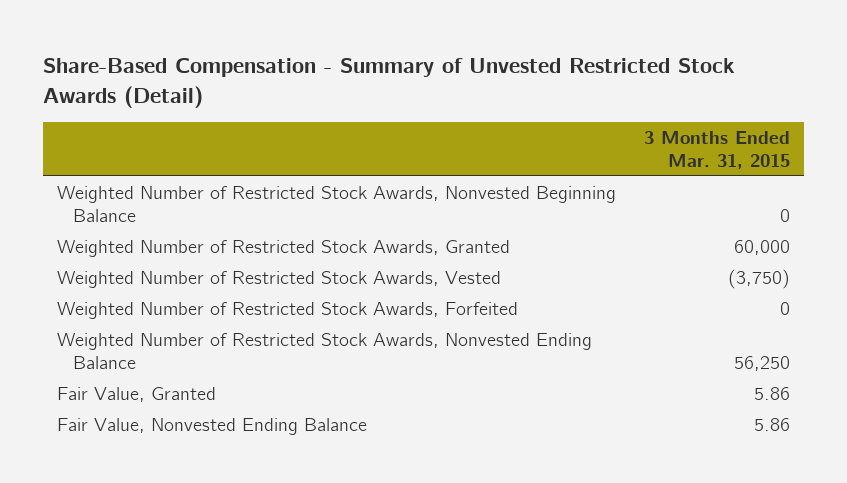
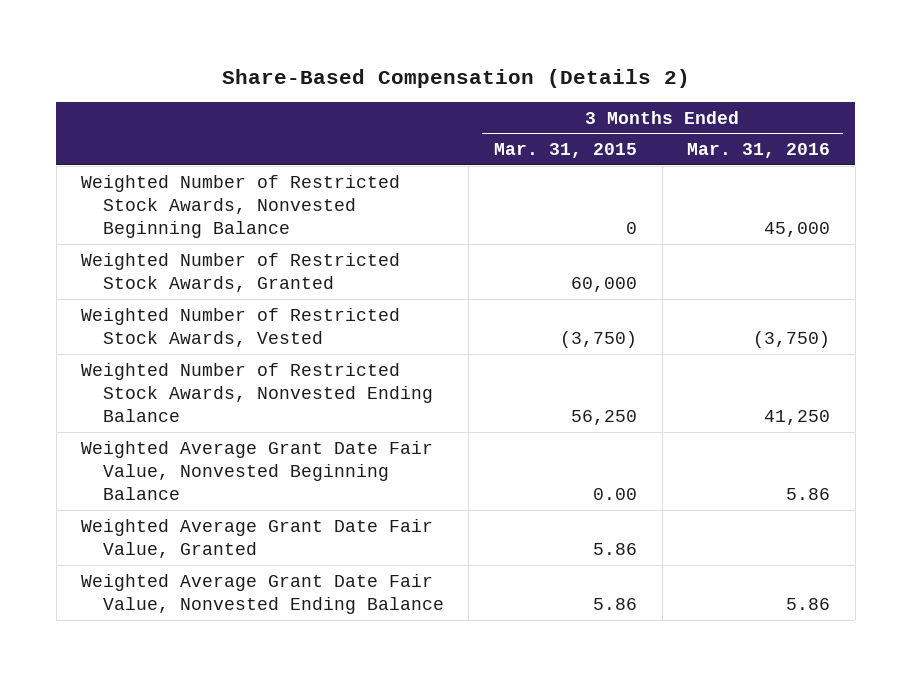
- Share-Based Compensation - Summary of Unvested Restricted Stock Awards (Detail)
+ Share-Based Compensation (Details 2)
- | 3 Months Ended Mar. 31, 2015
+ | 3 Months Ended Mar. 31, 2015 | 3 Months Ended Mar. 31, 2016
- Weighted Number of Restricted Stock Awards, Forfeited | 0
- Fair Value, Granted | 5.86
- Fair Value, Nonvested Ending Balance | 5.86
+ Weighted Average Grant Date Fair Value, Nonvested Beginning Balance | 0.00 | 5.86
+ Weighted Average Grant Date Fair Value, Granted | 5.86 |
+ Weighted Average Grant Date Fair Value, Nonvested Ending Balance | 5.86 | 5.86

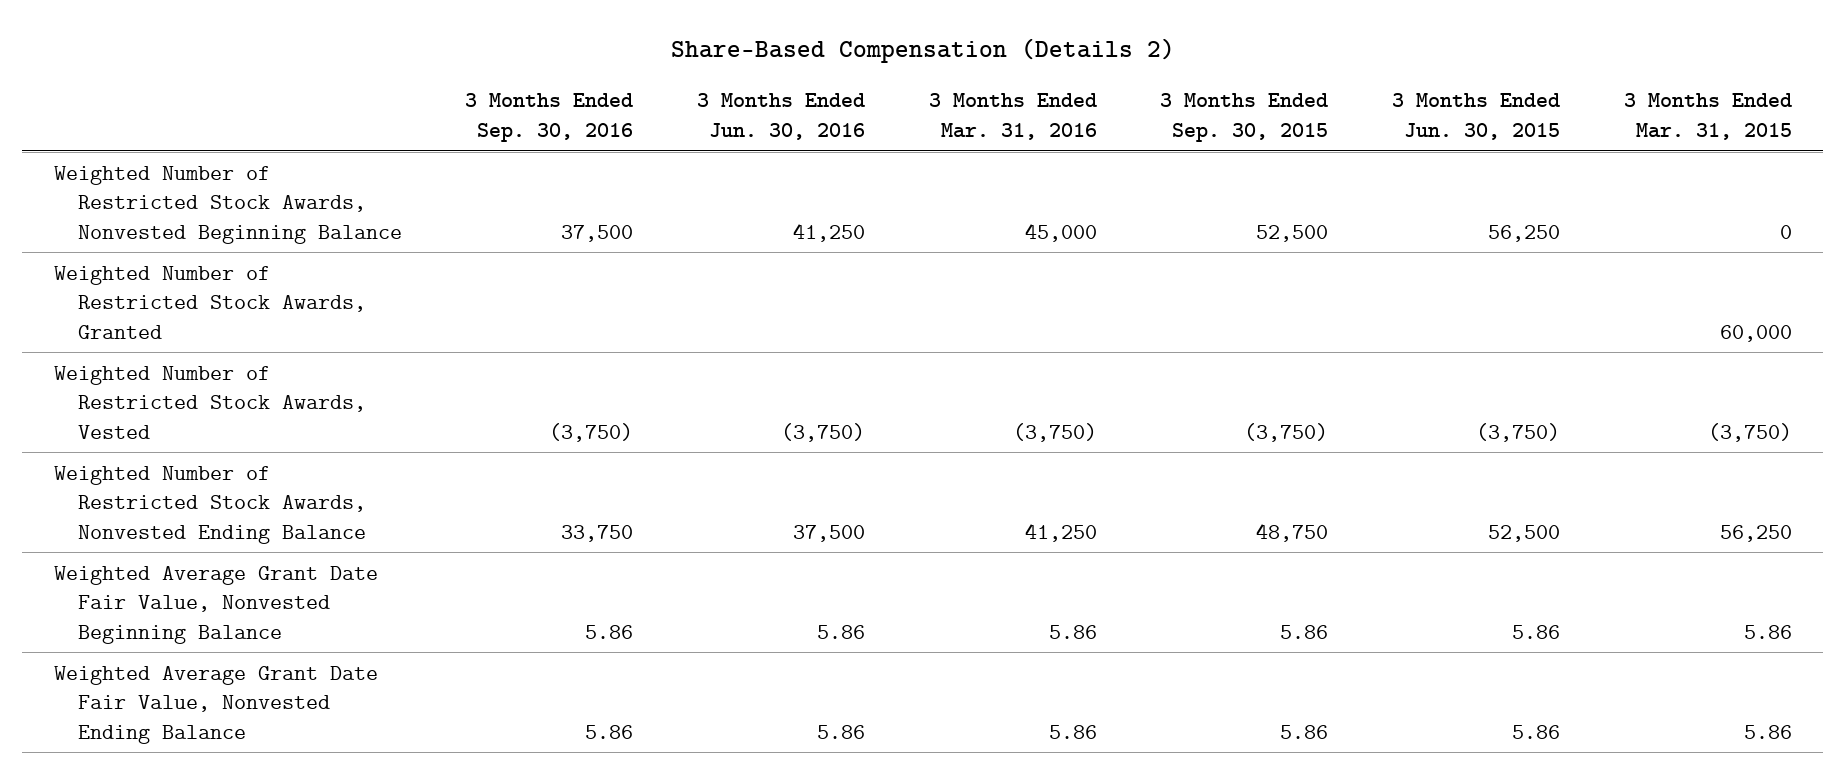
- | 3 Months Ended Mar. 31, 2015 | 3 Months Ended Mar. 31, 2016
+ | 3 Months Ended Sep. 30, 2016 | 3 Months Ended Jun. 30, 2016 | 3 Months Ended Mar. 31, 2016 | 3 Months Ended Sep. 30, 2015 | 3 Months Ended Jun. 30, 2015 | 3 Months Ended Mar. 31, 2015
- Weighted Average Grant Date Fair Value, Nonvested Beginning Balance | 0.00 | 5.86
- Weighted Average Grant Date Fair Value, Granted | 5.86 |
+ Weighted Average Grant Date Fair Value, Nonvested Beginning Balance | 5.86 | 5.86 | 5.86 | 5.86 | 5.86 | 5.86

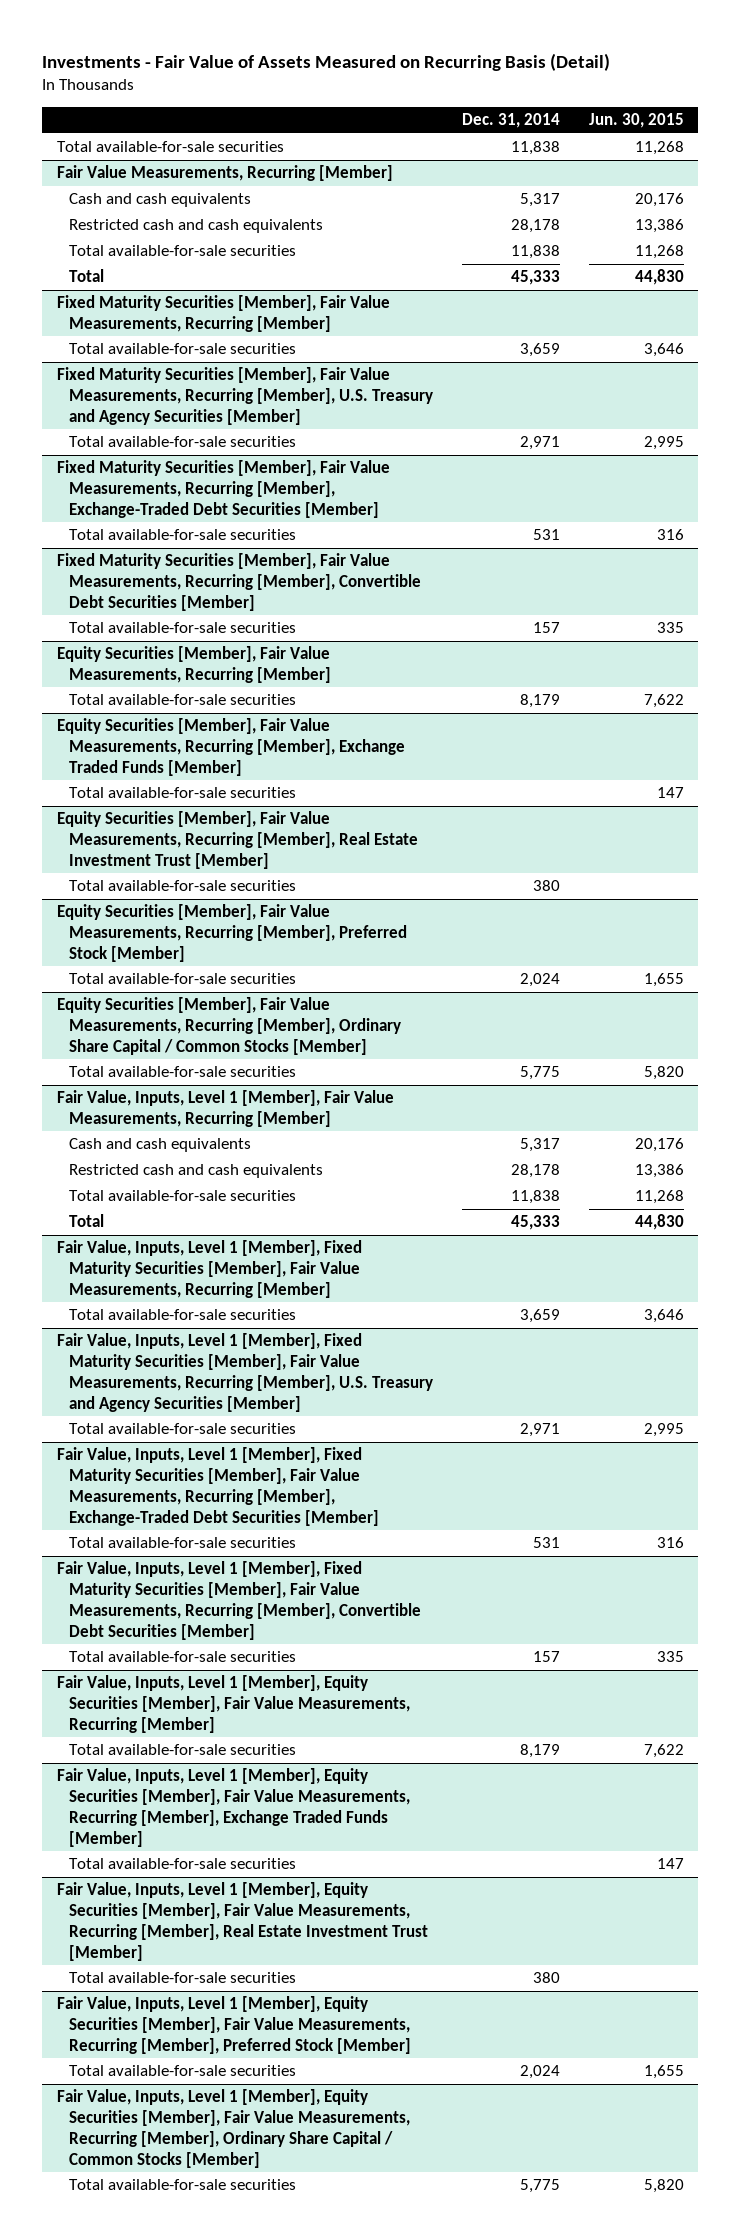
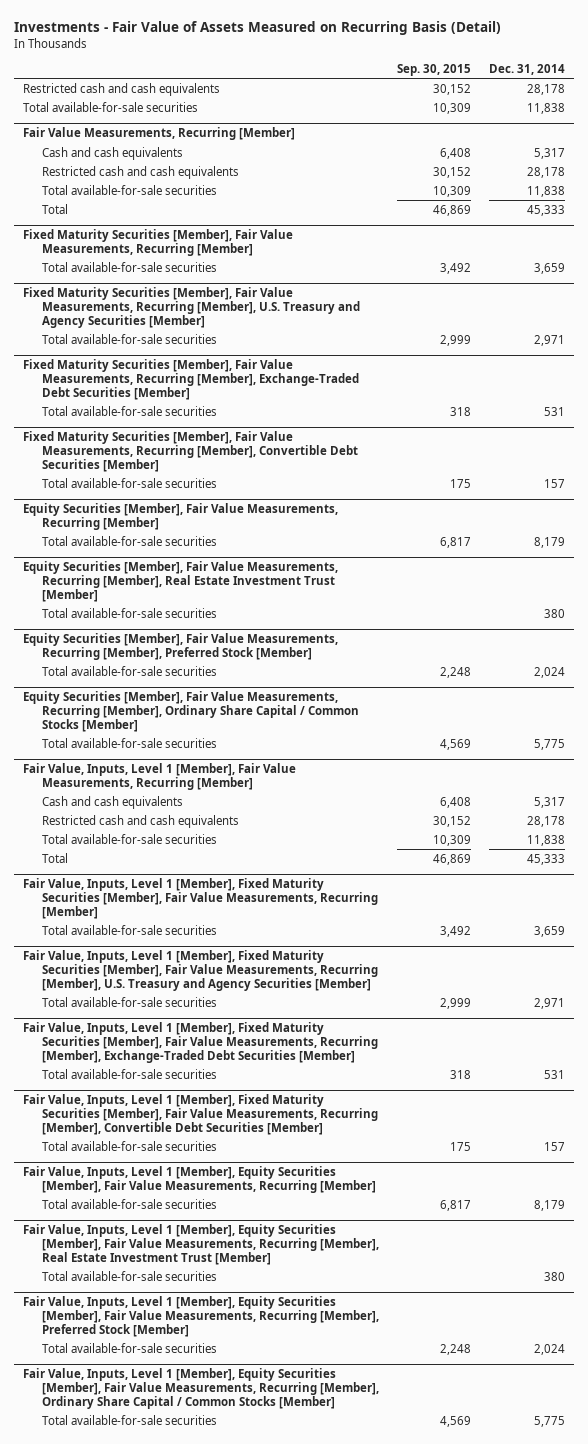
- | Dec. 31, 2014 | Jun. 30, 2015
+ | Sep. 30, 2015 | Dec. 31, 2014
+ Restricted cash and cash equivalents | 30,152 | 28,178
- Equity Securities [Member], Fair Value Measurements, Recurring [Member], Exchange Traded Funds [Member]
- Total available-for-sale securities | | 147
- Fair Value, Inputs, Level 1 [Member], Equity Securities [Member], Fair Value Measurements, Recurring [Member], Exchange Traded Funds [Member]
- Total available-for-sale securities | | 147

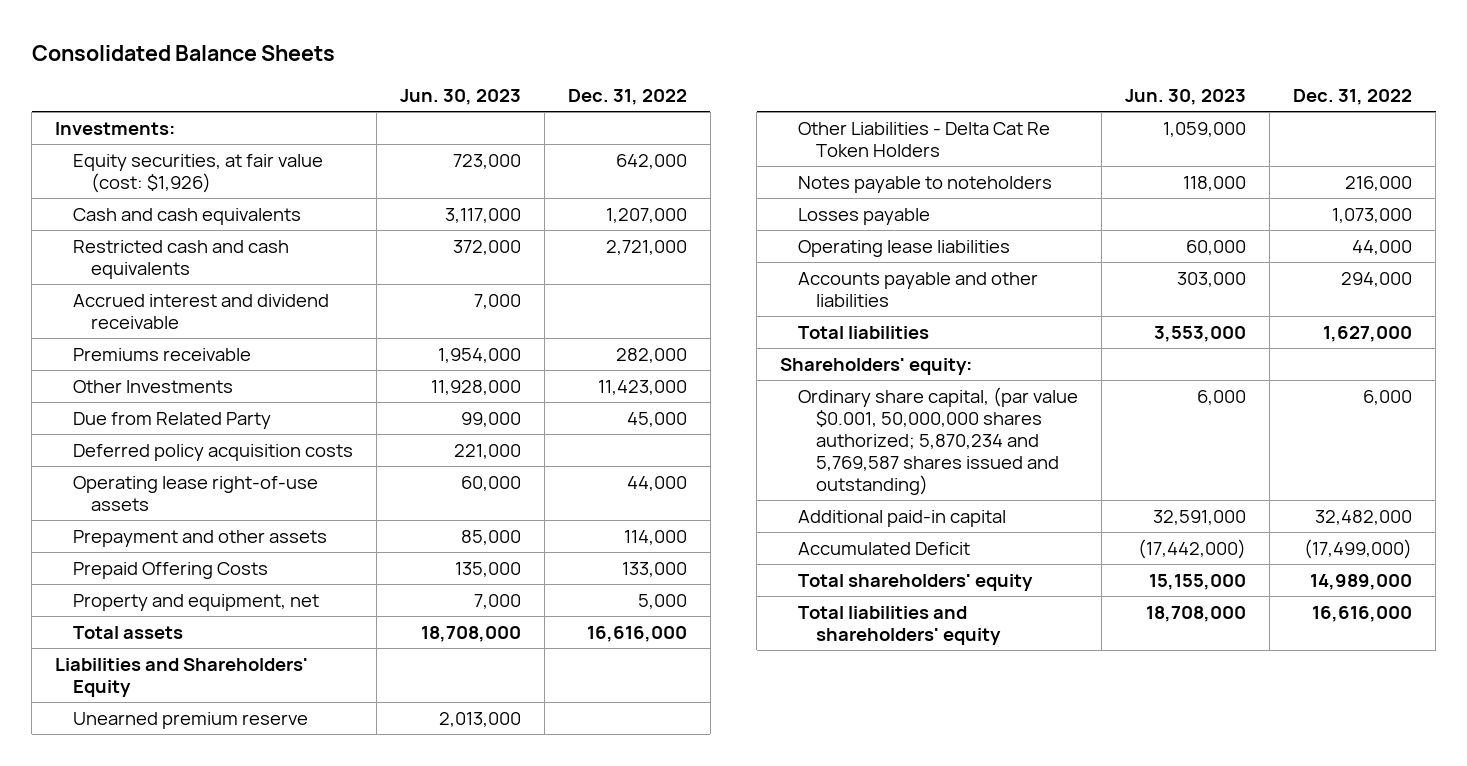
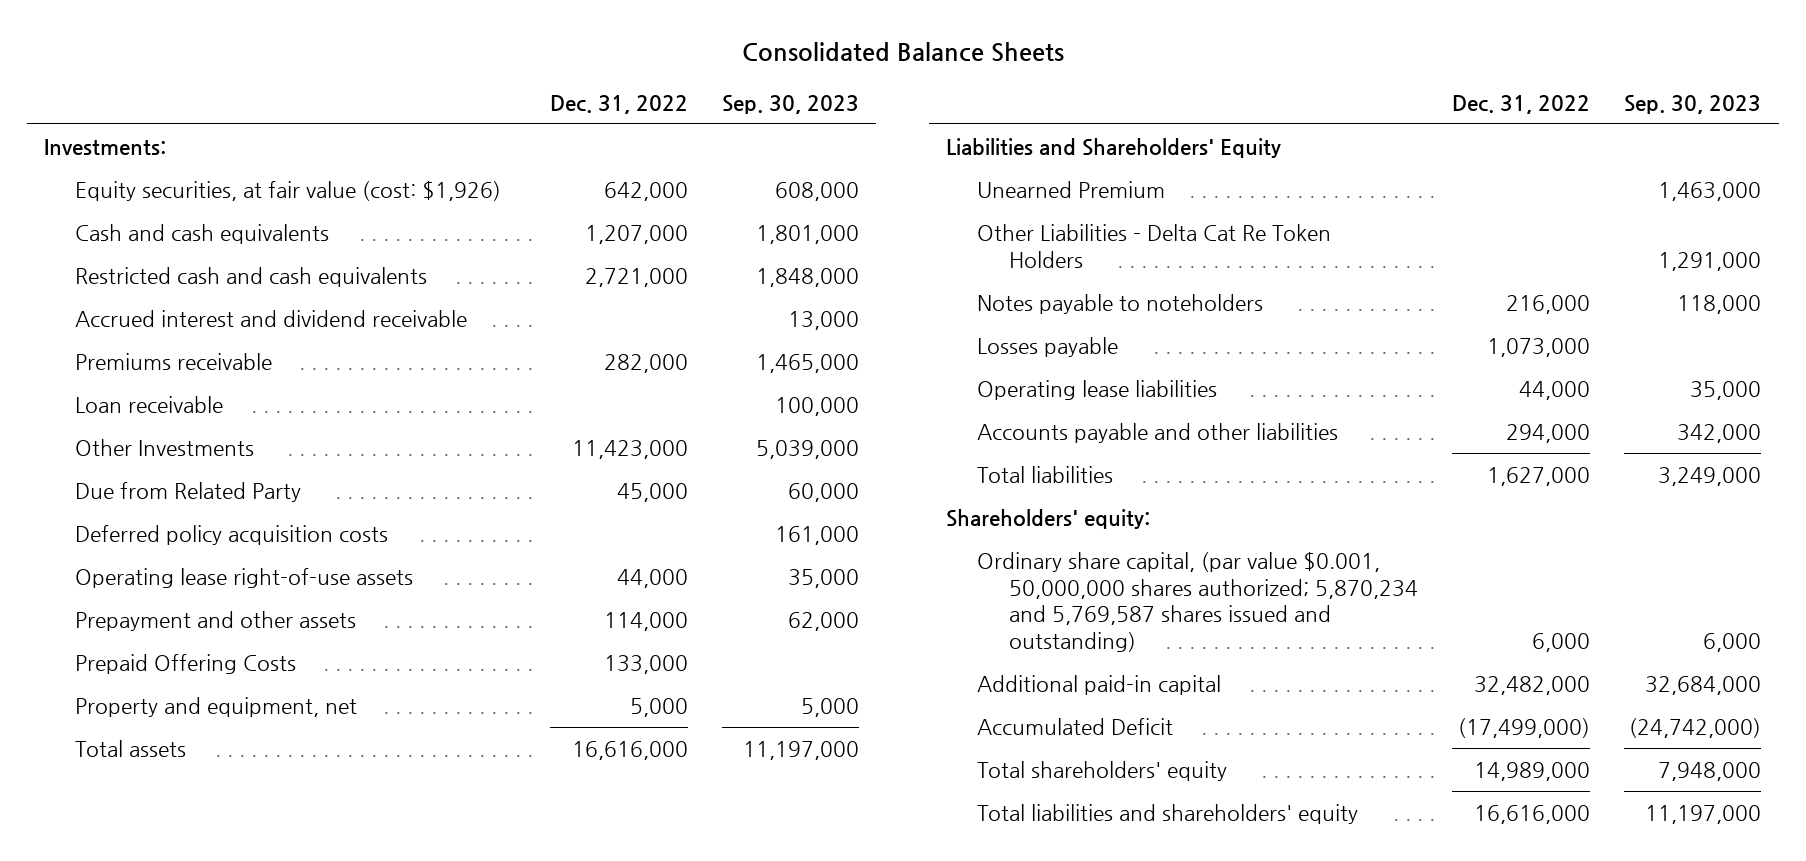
- | Jun. 30, 2023 | Dec. 31, 2022
+ | Dec. 31, 2022 | Sep. 30, 2023
+ Loan receivable | | 100,000
- Unearned premium reserve | 2,013,000 |
+ Unearned Premium | | 1,463,000

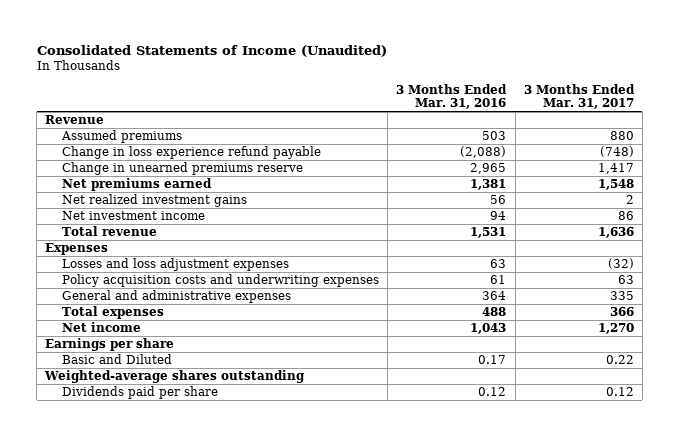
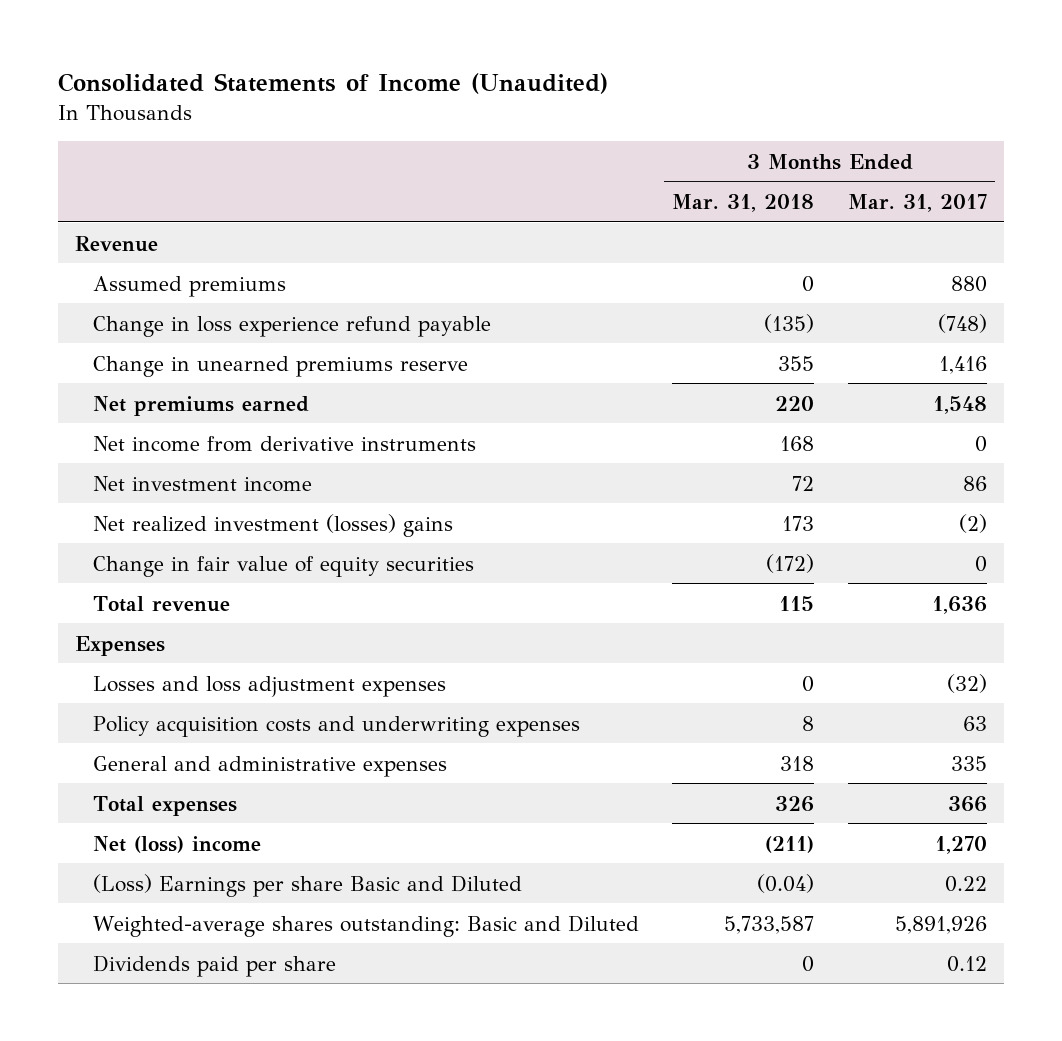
- | 3 Months Ended Mar. 31, 2016 | 3 Months Ended Mar. 31, 2017
+ | 3 Months Ended Mar. 31, 2018 | 3 Months Ended Mar. 31, 2017
- Change in unearned premiums reserve | 2,965 | 1,417
+ Change in unearned premiums reserve | 355 | 1,416
- Net realized investment gains | 56 | 2
+ Net income from derivative instruments | 168 | 0
+ Net realized investment (losses) gains | 173 | (2)
+ Change in fair value of equity securities | (172) | 0
- Net income | 1,043 | 1,270
- Earnings per share
- Basic and Diluted | 0.17 | 0.22
- Weighted-average shares outstanding
+ Net (loss) income | (211) | 1,270
+ (Loss) Earnings per share Basic and Diluted | (0.04) | 0.22
+ Weighted-average shares outstanding: Basic and Diluted | 5,733,587 | 5,891,926

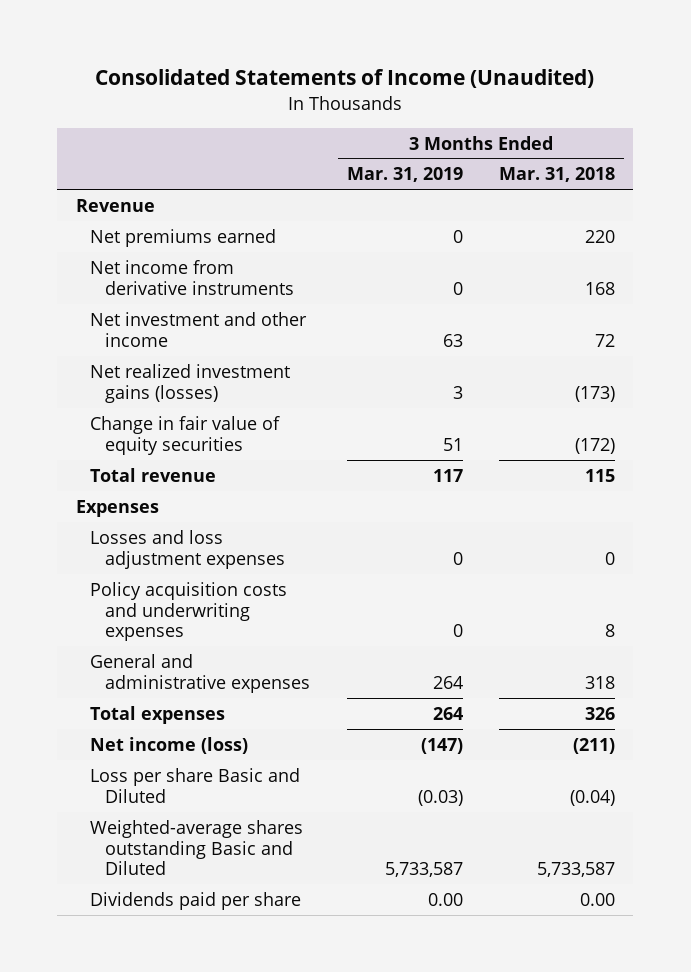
- | 3 Months Ended Mar. 31, 2018 | 3 Months Ended Mar. 31, 2017
+ | 3 Months Ended Mar. 31, 2019 | 3 Months Ended Mar. 31, 2018
- Assumed premiums | 0 | 880
- Change in loss experience refund payable | (135) | (748)
- Change in unearned premiums reserve | 355 | 1,416
- Net investment income | 72 | 86
- Net realized investment (losses) gains | 173 | (2)
+ Net investment and other income | 63 | 72
+ Net realized investment gains (losses) | 3 | (173)
- Net (loss) income | (211) | 1,270
- (Loss) Earnings per share Basic and Diluted | (0.04) | 0.22
- Weighted-average shares outstanding: Basic and Diluted | 5,733,587 | 5,891,926
- Dividends paid per share | 0 | 0.12
+ Net income (loss) | (147) | (211)
+ Loss per share Basic and Diluted | (0.03) | (0.04)
+ Weighted-average shares outstanding Basic and Diluted | 5,733,587 | 5,733,587
+ Dividends paid per share | 0.00 | 0.00

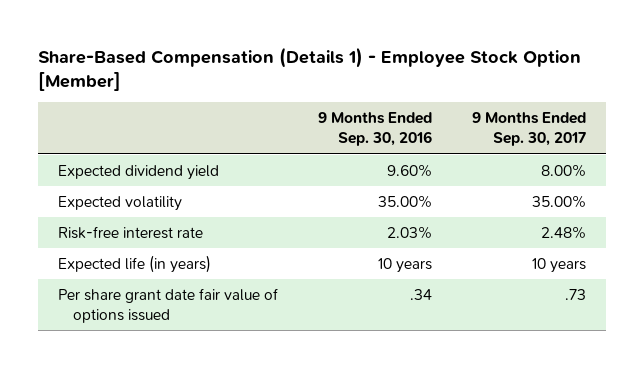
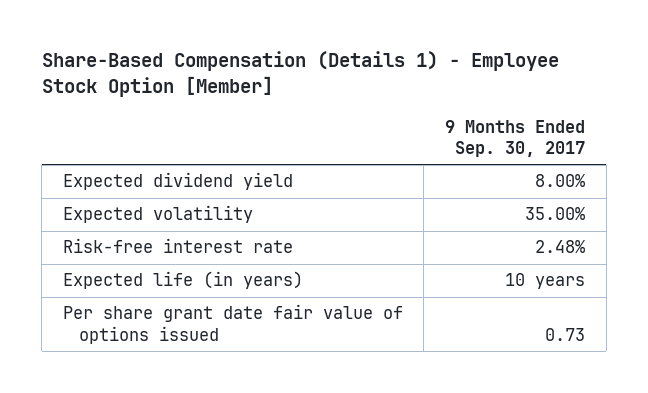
- | 9 Months Ended Sep. 30, 2016 | 9 Months Ended Sep. 30, 2017
+ | 9 Months Ended Sep. 30, 2017
- Per share grant date fair value of options issued | .34 | .73
+ Per share grant date fair value of options issued | 0.73

